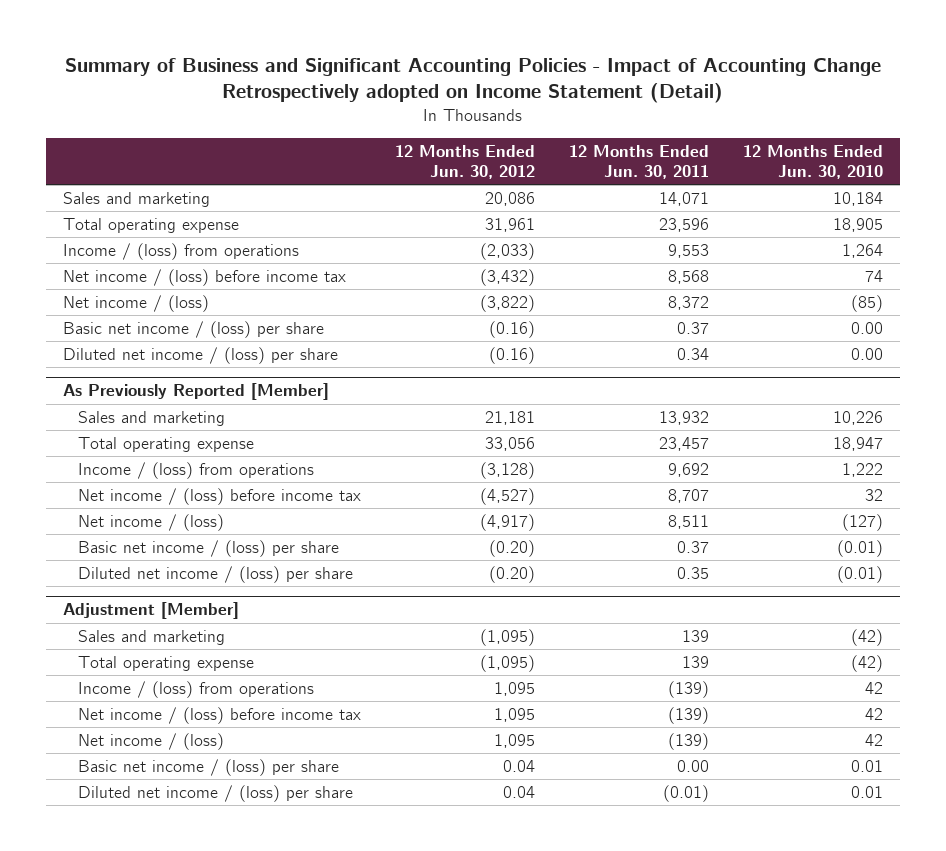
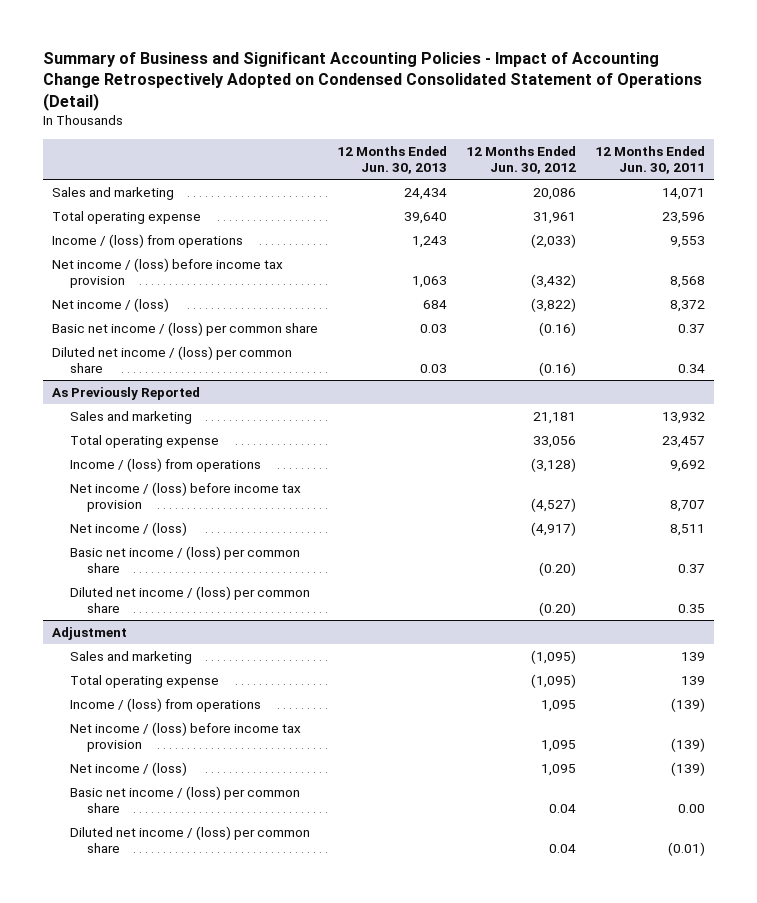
- Summary of Business and Significant Accounting Policies - Impact of Accounting Change Retrospectively adopted on Income Statement (Detail)
+ Summary of Business and Significant Accounting Policies - Impact of Accounting Change Retrospectively Adopted on Condensed Consolidated Statement of Operations (Detail)
- | 12 Months Ended Jun. 30, 2012 | 12 Months Ended Jun. 30, 2011 | 12 Months Ended Jun. 30, 2010
+ | 12 Months Ended Jun. 30, 2013 | 12 Months Ended Jun. 30, 2012 | 12 Months Ended Jun. 30, 2011
- Net income / (loss) before income tax | (3,432) | 8,568 | 74
+ Net income / (loss) before income tax provision | 1,063 | (3,432) | 8,568
- Basic net income / (loss) per share | (0.16) | 0.37 | 0.00
- Diluted net income / (loss) per share | (0.16) | 0.34 | 0.00
- As Previously Reported [Member]
+ Basic net income / (loss) per common share | 0.03 | (0.16) | 0.37
+ Diluted net income / (loss) per common share | 0.03 | (0.16) | 0.34
+ As Previously Reported
- Net income / (loss) before income tax | (4,527) | 8,707 | 32
+ Net income / (loss) before income tax provision | | (4,527) | 8,707
- Basic net income / (loss) per share | (0.20) | 0.37 | (0.01)
- Diluted net income / (loss) per share | (0.20) | 0.35 | (0.01)
- Adjustment [Member]
+ Basic net income / (loss) per common share | | (0.20) | 0.37
+ Diluted net income / (loss) per common share | | (0.20) | 0.35
+ Adjustment
- Net income / (loss) before income tax | 1,095 | (139) | 42
+ Net income / (loss) before income tax provision | | 1,095 | (139)
- Basic net income / (loss) per share | 0.04 | 0.00 | 0.01
- Diluted net income / (loss) per share | 0.04 | (0.01) | 0.01
+ Basic net income / (loss) per common share | | 0.04 | 0.00
+ Diluted net income / (loss) per common share | | 0.04 | (0.01)

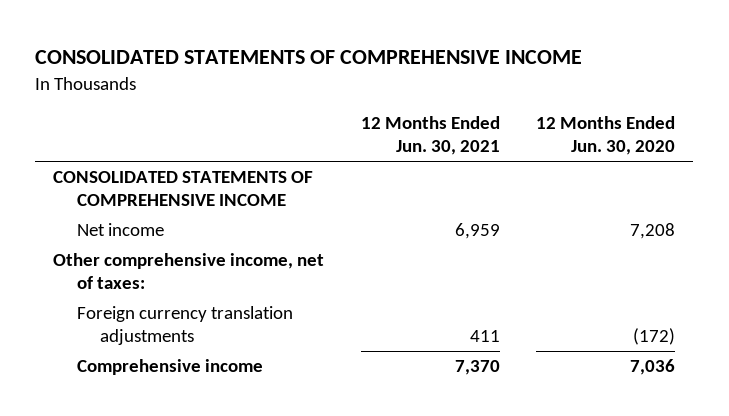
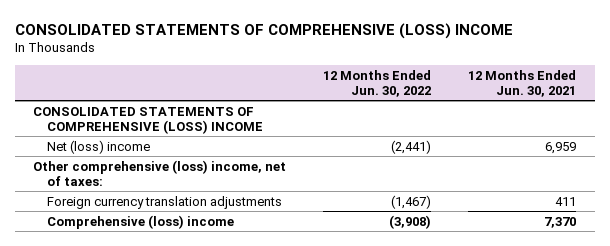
- CONSOLIDATED STATEMENTS OF COMPREHENSIVE INCOME
+ CONSOLIDATED STATEMENTS OF COMPREHENSIVE (LOSS) INCOME
- | 12 Months Ended Jun. 30, 2021 | 12 Months Ended Jun. 30, 2020
+ | 12 Months Ended Jun. 30, 2022 | 12 Months Ended Jun. 30, 2021
- CONSOLIDATED STATEMENTS OF COMPREHENSIVE INCOME
- Net income | 6,959 | 7,208
- Other comprehensive income, net of taxes:
+ CONSOLIDATED STATEMENTS OF COMPREHENSIVE (LOSS) INCOME
+ Net (loss) income | (2,441) | 6,959
+ Other comprehensive (loss) income, net of taxes:
- Comprehensive income | 7,370 | 7,036
+ Comprehensive (loss) income | (3,908) | 7,370

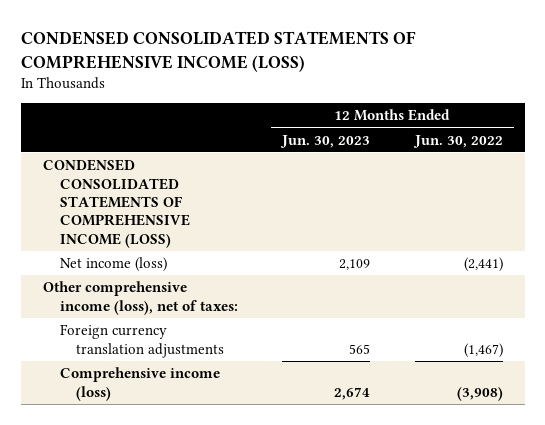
- CONSOLIDATED STATEMENTS OF COMPREHENSIVE (LOSS) INCOME
+ CONDENSED CONSOLIDATED STATEMENTS OF COMPREHENSIVE INCOME (LOSS)
- | 12 Months Ended Jun. 30, 2022 | 12 Months Ended Jun. 30, 2021
+ | 12 Months Ended Jun. 30, 2023 | 12 Months Ended Jun. 30, 2022
- CONSOLIDATED STATEMENTS OF COMPREHENSIVE (LOSS) INCOME
- Net (loss) income | (2,441) | 6,959
- Other comprehensive (loss) income, net of taxes:
+ CONDENSED CONSOLIDATED STATEMENTS OF COMPREHENSIVE INCOME (LOSS)
+ Net income (loss) | 2,109 | (2,441)
+ Other comprehensive income (loss), net of taxes:
- Comprehensive (loss) income | (3,908) | 7,370
+ Comprehensive income (loss) | 2,674 | (3,908)

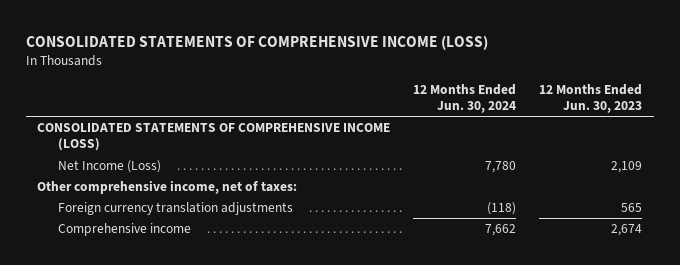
- CONDENSED CONSOLIDATED STATEMENTS OF COMPREHENSIVE INCOME (LOSS)
+ CONSOLIDATED STATEMENTS OF COMPREHENSIVE INCOME (LOSS)
- | 12 Months Ended Jun. 30, 2023 | 12 Months Ended Jun. 30, 2022
+ | 12 Months Ended Jun. 30, 2024 | 12 Months Ended Jun. 30, 2023
- CONDENSED CONSOLIDATED STATEMENTS OF COMPREHENSIVE INCOME (LOSS)
- Net income (loss) | 2,109 | (2,441)
- Other comprehensive income (loss), net of taxes:
+ CONSOLIDATED STATEMENTS OF COMPREHENSIVE INCOME (LOSS)
+ Net Income (Loss) | 7,780 | 2,109
+ Other comprehensive income, net of taxes:
- Comprehensive income (loss) | 2,674 | (3,908)
+ Comprehensive income | 7,662 | 2,674

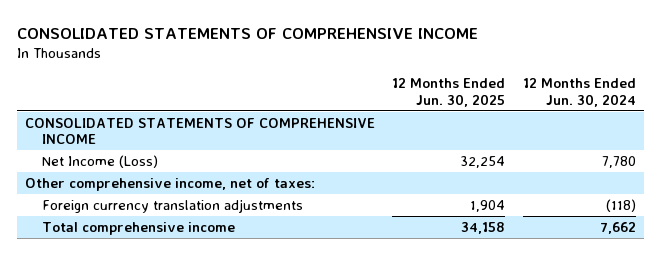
- CONSOLIDATED STATEMENTS OF COMPREHENSIVE INCOME (LOSS)
+ CONSOLIDATED STATEMENTS OF COMPREHENSIVE INCOME
- | 12 Months Ended Jun. 30, 2024 | 12 Months Ended Jun. 30, 2023
+ | 12 Months Ended Jun. 30, 2025 | 12 Months Ended Jun. 30, 2024
- CONSOLIDATED STATEMENTS OF COMPREHENSIVE INCOME (LOSS)
+ CONSOLIDATED STATEMENTS OF COMPREHENSIVE INCOME
- Comprehensive income | 7,662 | 2,674
+ Total comprehensive income | 34,158 | 7,662

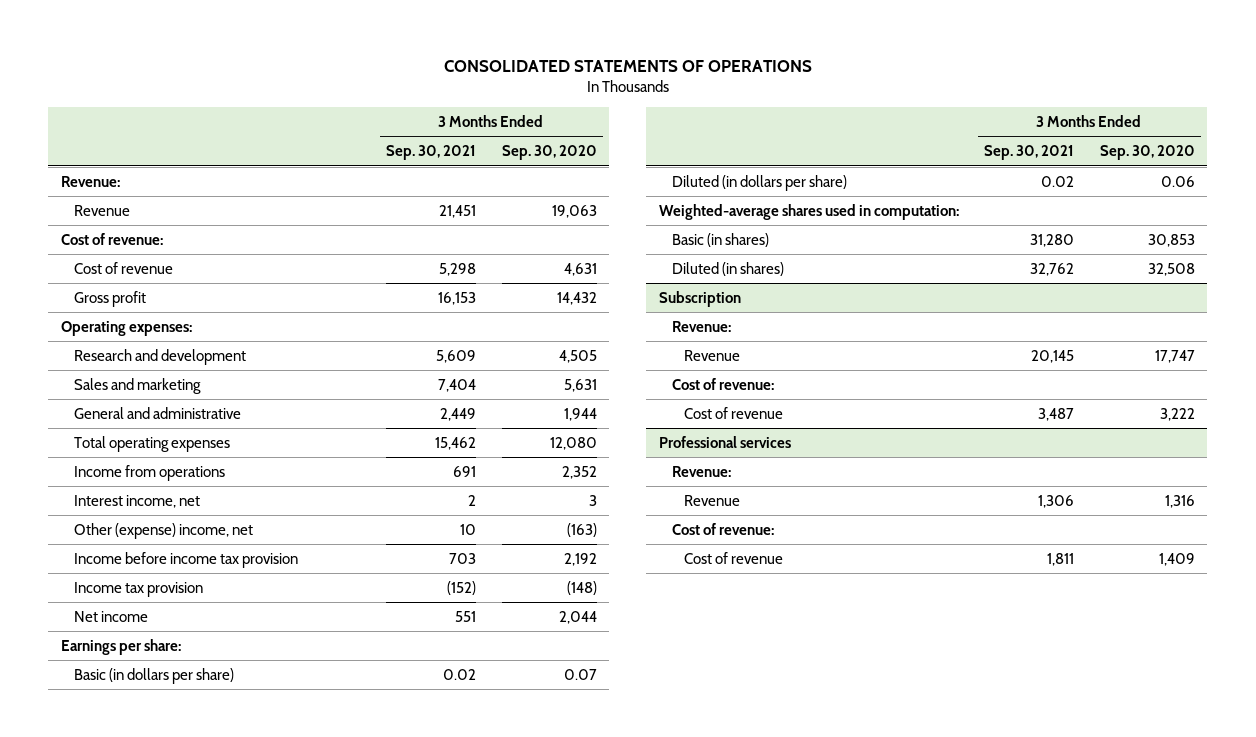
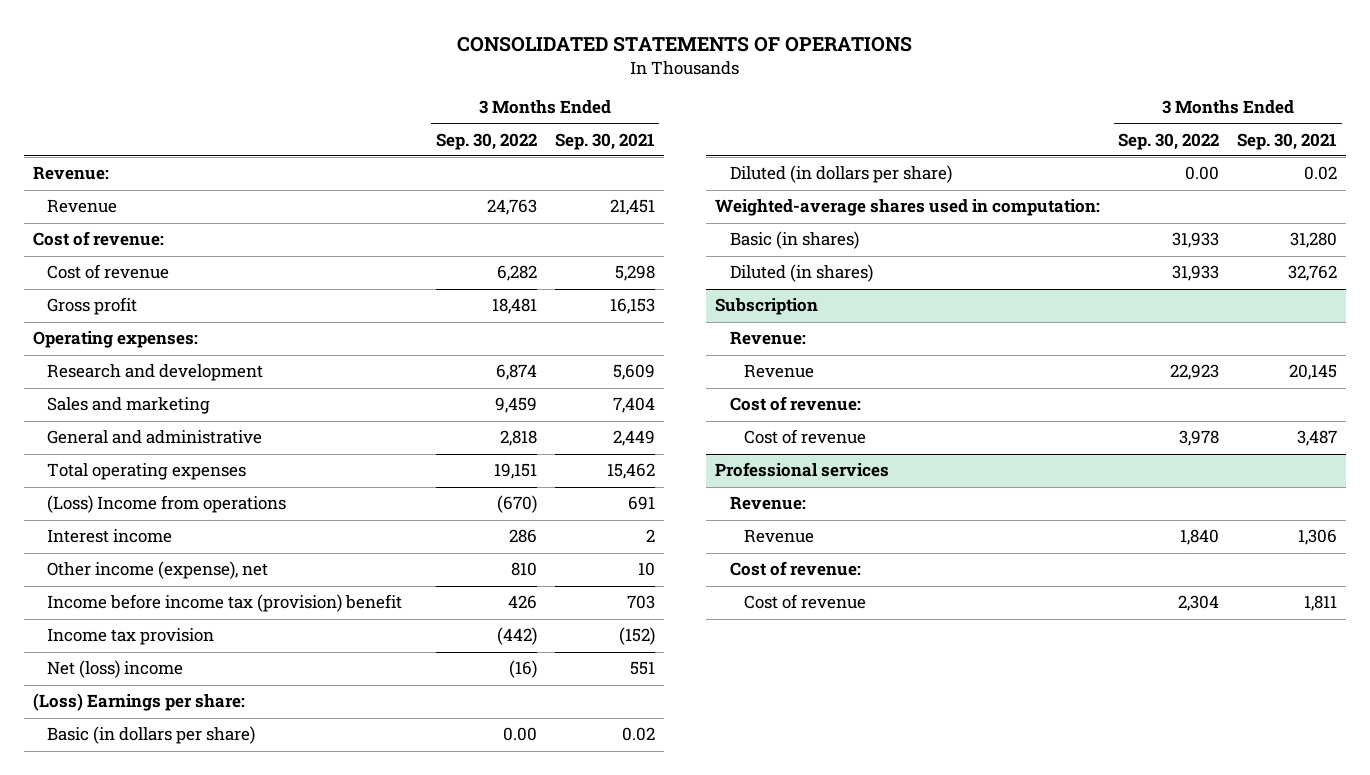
- | 3 Months Ended Sep. 30, 2021 | 3 Months Ended Sep. 30, 2020
+ | 3 Months Ended Sep. 30, 2022 | 3 Months Ended Sep. 30, 2021
- Income from operations | 691 | 2,352
- Interest income, net | 2 | 3
- Other (expense) income, net | 10 | (163)
- Income before income tax provision | 703 | 2,192
+ (Loss) Income from operations | (670) | 691
+ Interest income | 286 | 2
+ Other income (expense), net | 810 | 10
+ Income before income tax (provision) benefit | 426 | 703
- Net income | 551 | 2,044
- Earnings per share:
+ Net (loss) income | (16) | 551
+ (Loss) Earnings per share:

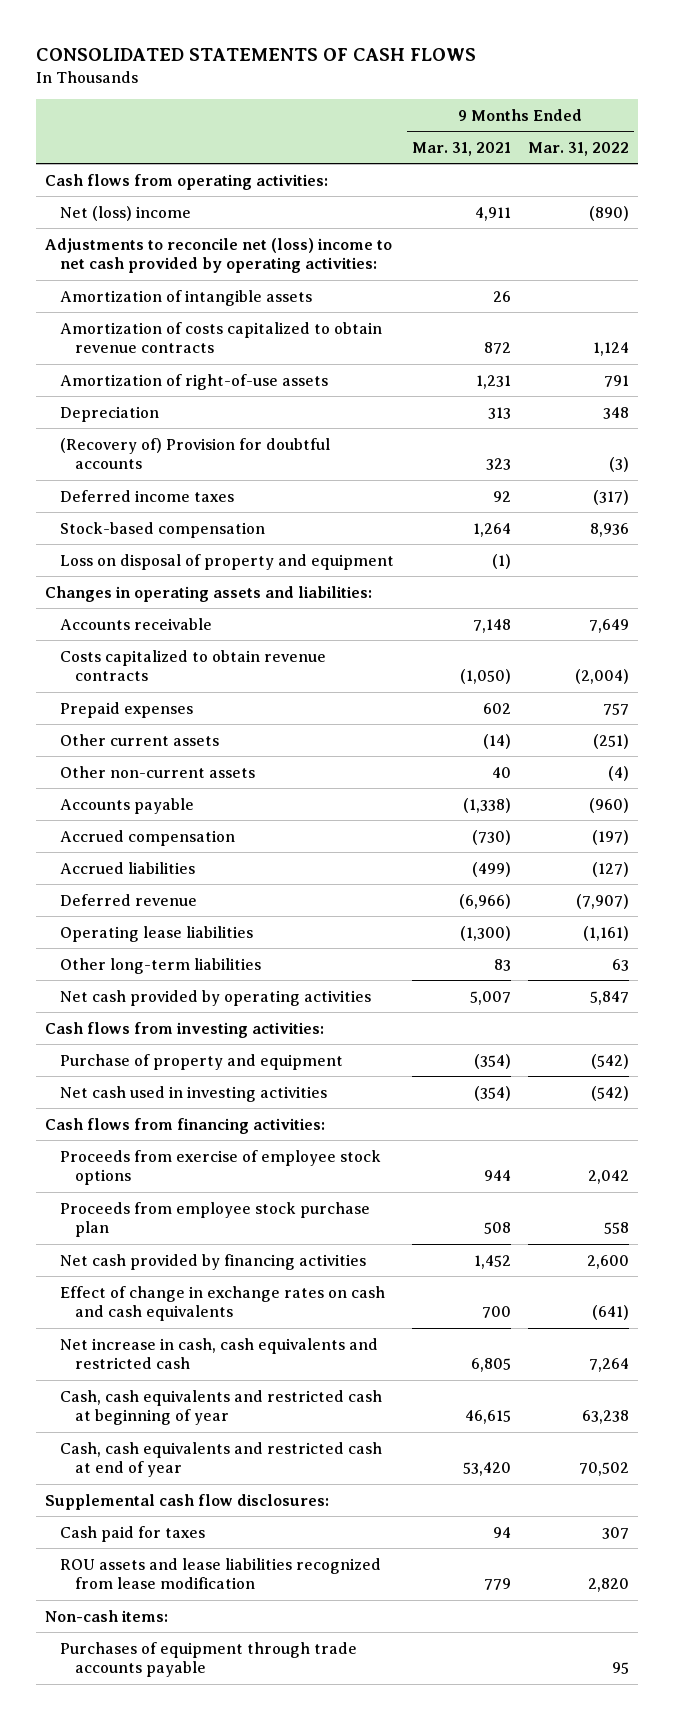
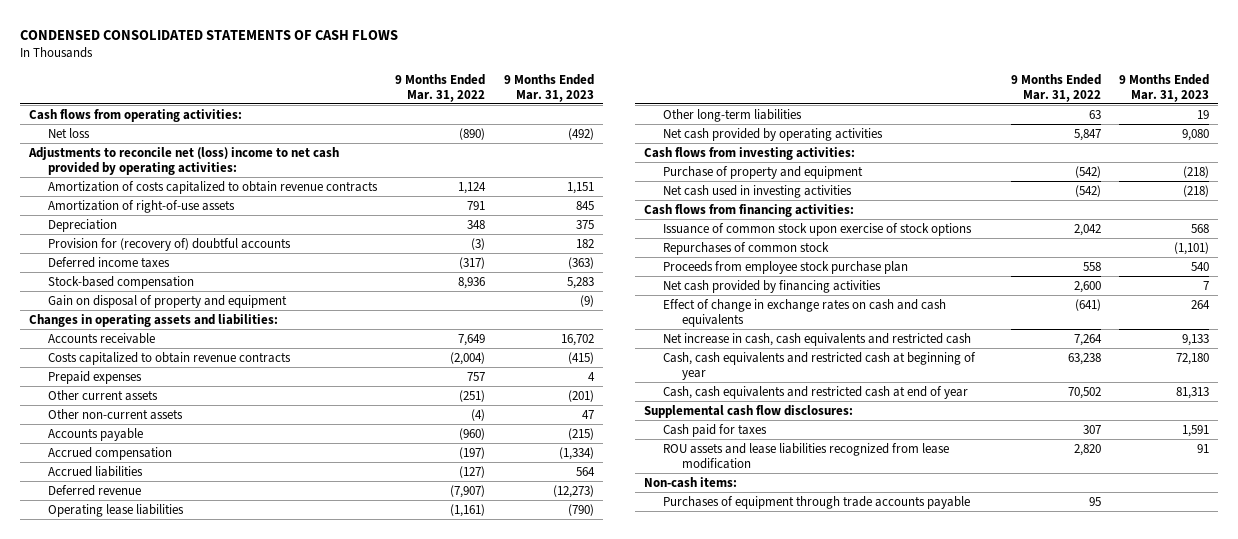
- CONSOLIDATED STATEMENTS OF CASH FLOWS
+ CONDENSED CONSOLIDATED STATEMENTS OF CASH FLOWS
- | 9 Months Ended Mar. 31, 2021 | 9 Months Ended Mar. 31, 2022
+ | 9 Months Ended Mar. 31, 2022 | 9 Months Ended Mar. 31, 2023
- Net (loss) income | 4,911 | (890)
+ Net loss | (890) | (492)
- Amortization of intangible assets | 26 |
- (Recovery of) Provision for doubtful accounts | 323 | (3)
+ Provision for (recovery of) doubtful accounts | (3) | 182
- Loss on disposal of property and equipment | (1) |
+ Gain on disposal of property and equipment | | (9)
- Proceeds from exercise of employee stock options | 944 | 2,042
+ Issuance of common stock upon exercise of stock options | 2,042 | 568
+ Repurchases of common stock | | (1,101)

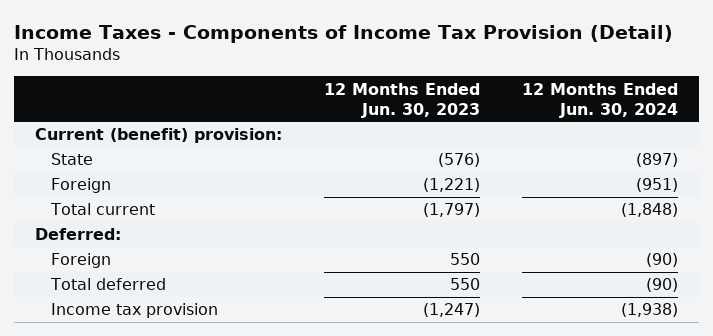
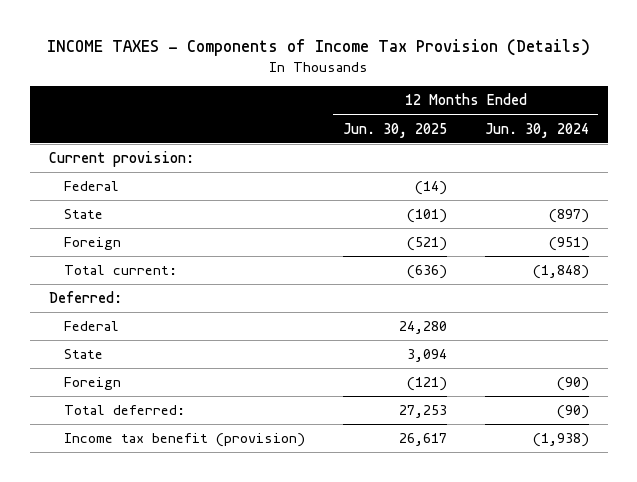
- Income Taxes - Components of Income Tax Provision (Detail)
+ INCOME TAXES - Components of Income Tax Provision (Details)
- | 12 Months Ended Jun. 30, 2023 | 12 Months Ended Jun. 30, 2024
+ | 12 Months Ended Jun. 30, 2025 | 12 Months Ended Jun. 30, 2024
- Current (benefit) provision:
+ Current provision:
+ Federal | (14) |
- Total current | (1,797) | (1,848)
+ Total current: | (636) | (1,848)
+ Federal | 24,280 |
+ State | 3,094 |
- Total deferred | 550 | (90)
- Income tax provision | (1,247) | (1,938)
+ Total deferred: | 27,253 | (90)
+ Income tax benefit (provision) | 26,617 | (1,938)

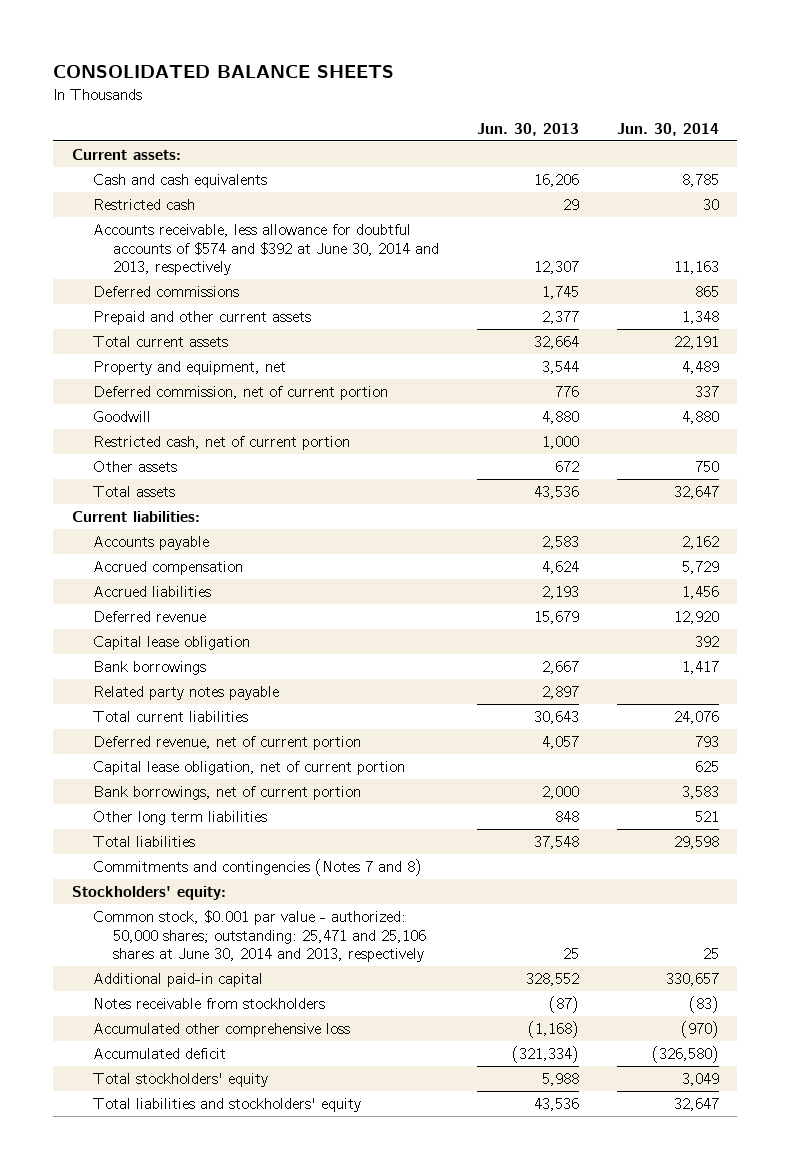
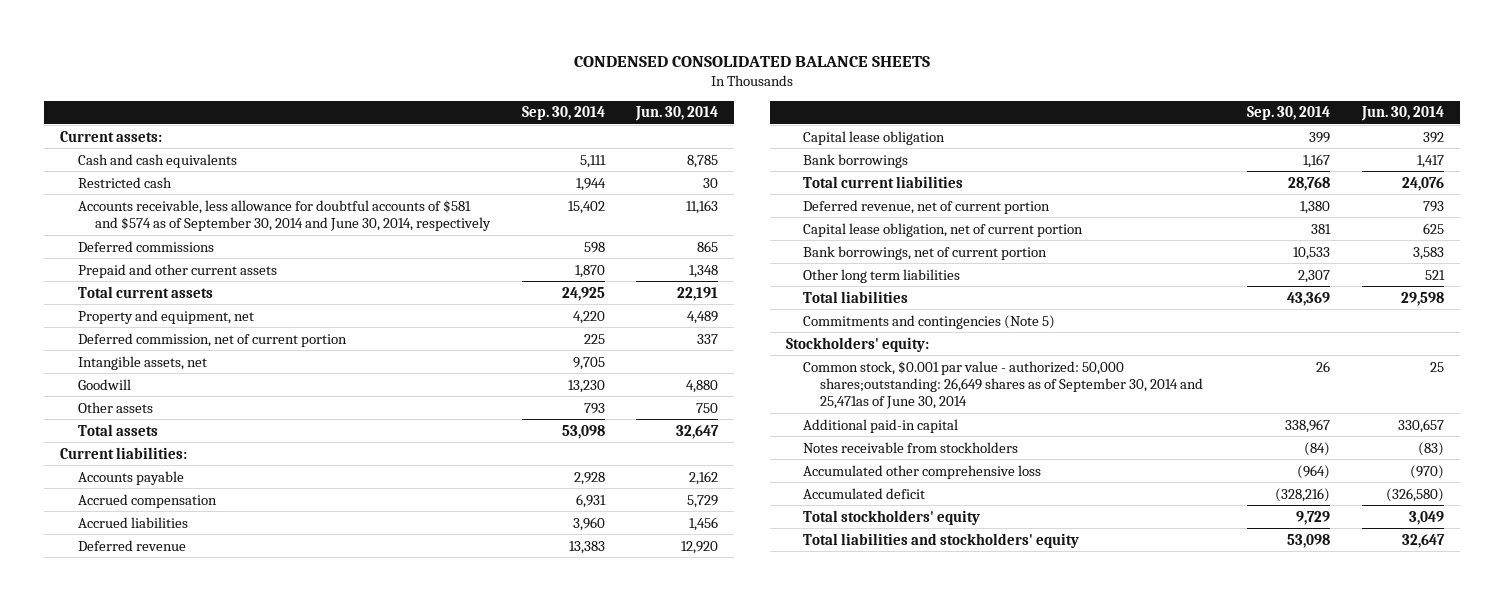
- CONSOLIDATED BALANCE SHEETS
+ CONDENSED CONSOLIDATED BALANCE SHEETS
- | Jun. 30, 2013 | Jun. 30, 2014
+ | Sep. 30, 2014 | Jun. 30, 2014
- Accounts receivable, less allowance for doubtful accounts of $574 and $392 at June 30, 2014 and 2013, respectively | 12,307 | 11,163
+ Accounts receivable, less allowance for doubtful accounts of $581 and $574 as of September 30, 2014 and June 30, 2014, respectively | 15,402 | 11,163
+ Intangible assets, net | 9,705 |
- Restricted cash, net of current portion | 1,000 |
- Related party notes payable | 2,897 |
- Commitments and contingencies (Notes 7 and 8)
+ Commitments and contingencies (Note 5)
- Common stock, $0.001 par value - authorized: 50,000 shares; outstanding: 25,471 and 25,106 shares at June 30, 2014 and 2013, respectively | 25 | 25
+ Common stock, $0.001 par value - authorized: 50,000 shares;outstanding: 26,649 shares as of September 30, 2014 and 25,471as of June 30, 2014 | 26 | 25

